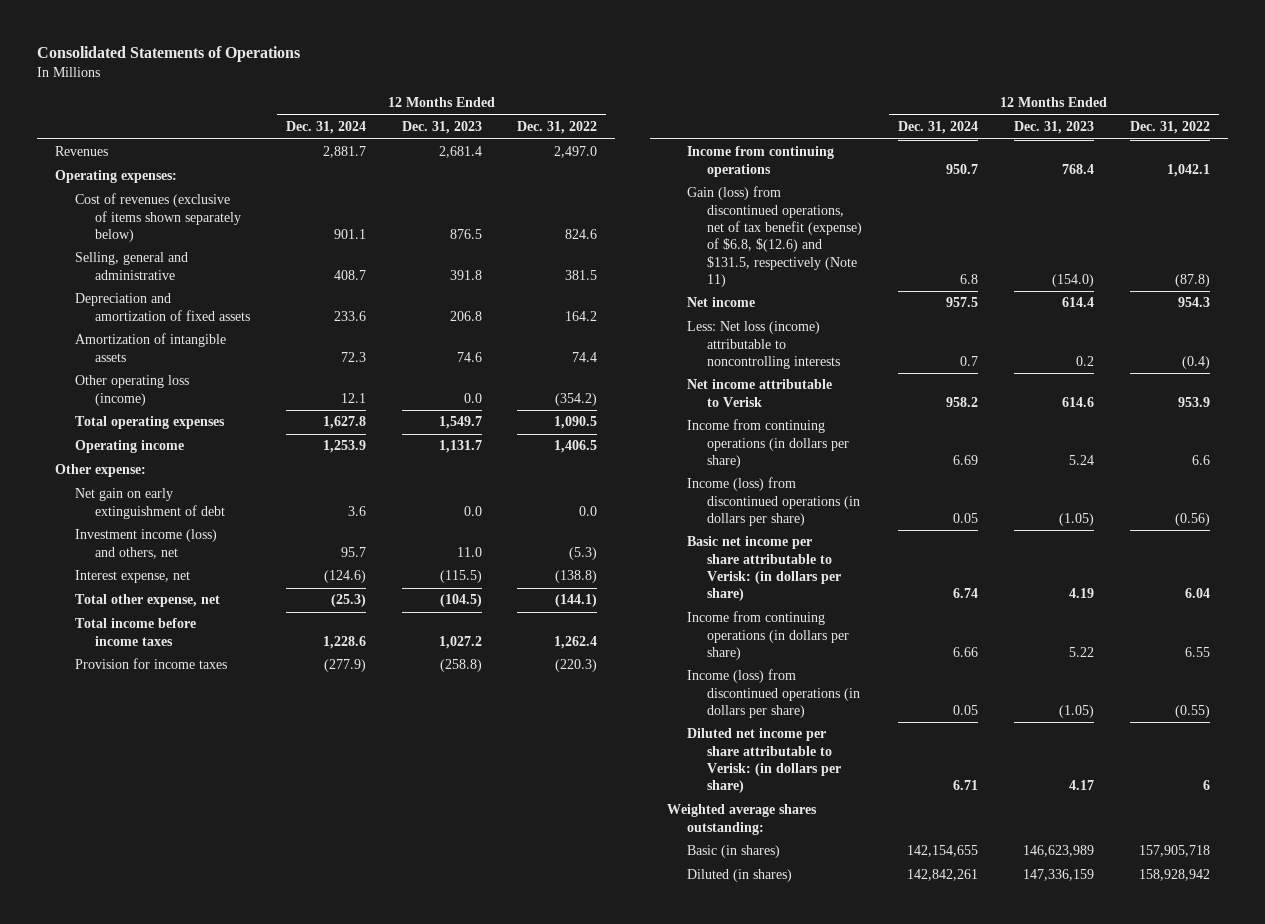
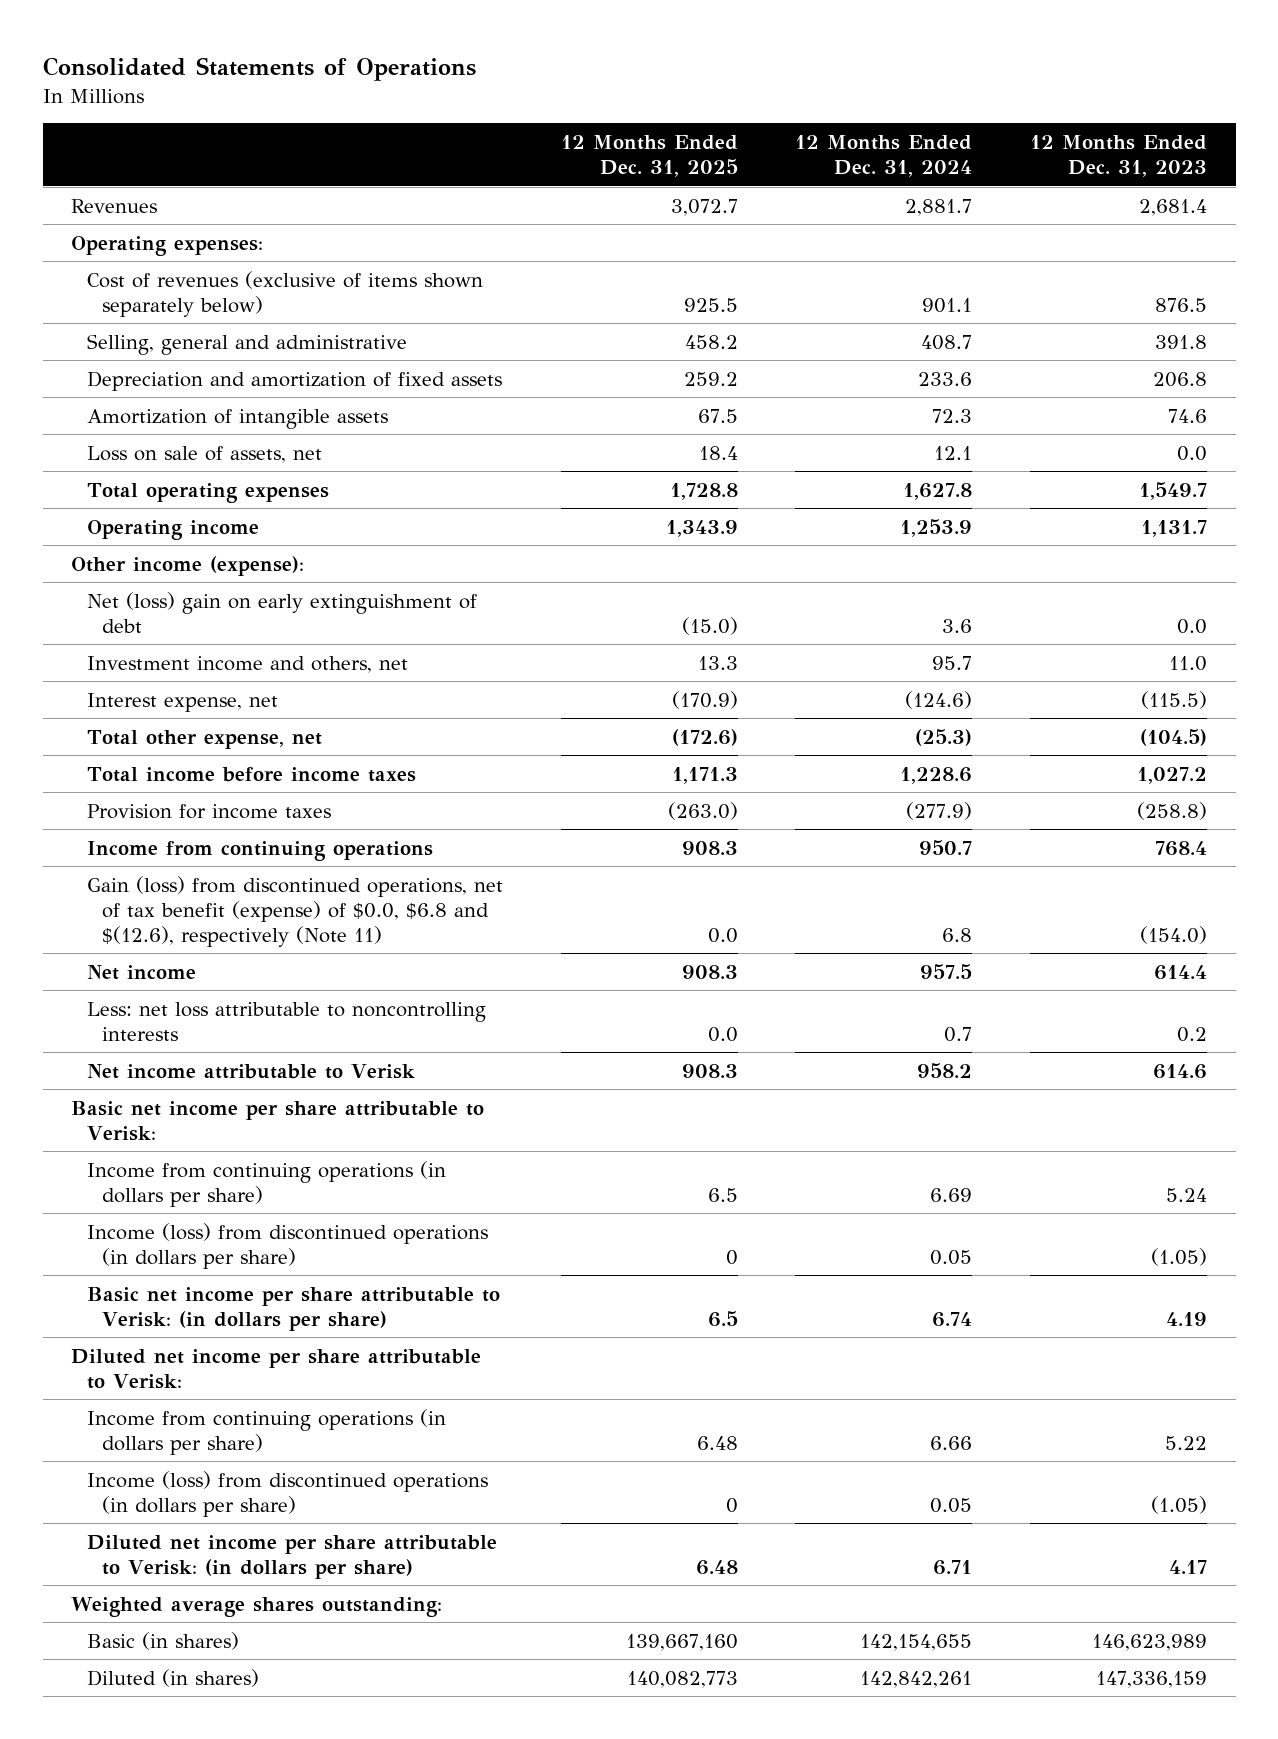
- | 12 Months Ended Dec. 31, 2024 | 12 Months Ended Dec. 31, 2023 | 12 Months Ended Dec. 31, 2022
+ | 12 Months Ended Dec. 31, 2025 | 12 Months Ended Dec. 31, 2024 | 12 Months Ended Dec. 31, 2023
- Other operating loss (income) | 12.1 | 0.0 | (354.2)
+ Loss on sale of assets, net | 18.4 | 12.1 | 0.0
- Other expense:
- Net gain on early extinguishment of debt | 3.6 | 0.0 | 0.0
- Investment income (loss) and others, net | 95.7 | 11.0 | (5.3)
+ Other income (expense):
+ Net (loss) gain on early extinguishment of debt | (15.0) | 3.6 | 0.0
+ Investment income and others, net | 13.3 | 95.7 | 11.0
- Gain (loss) from discontinued operations, net of tax benefit (expense) of $6.8, $(12.6) and $131.5, respectively (Note 11) | 6.8 | (154.0) | (87.8)
+ Gain (loss) from discontinued operations, net of tax benefit (expense) of $0.0, $6.8 and $(12.6), respectively (Note 11) | 0.0 | 6.8 | (154.0)
- Less: Net loss (income) attributable to noncontrolling interests | 0.7 | 0.2 | (0.4)
+ Less: net loss attributable to noncontrolling interests | 0.0 | 0.7 | 0.2
+ Basic net income per share attributable to Verisk:
+ Diluted net income per share attributable to Verisk:

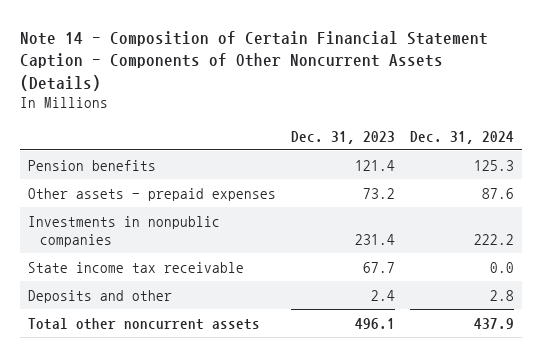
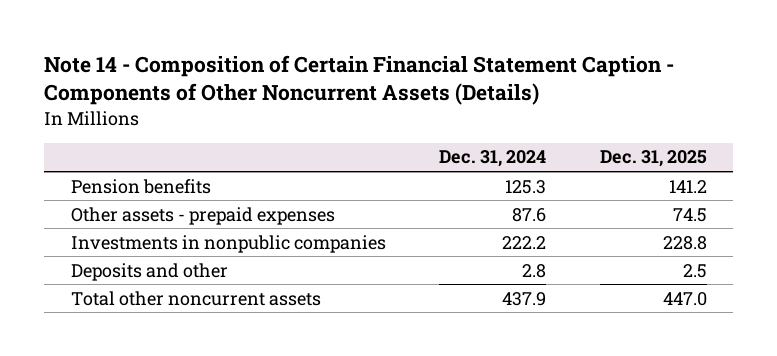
- | Dec. 31, 2023 | Dec. 31, 2024
+ | Dec. 31, 2024 | Dec. 31, 2025
- State income tax receivable | 67.7 | 0.0

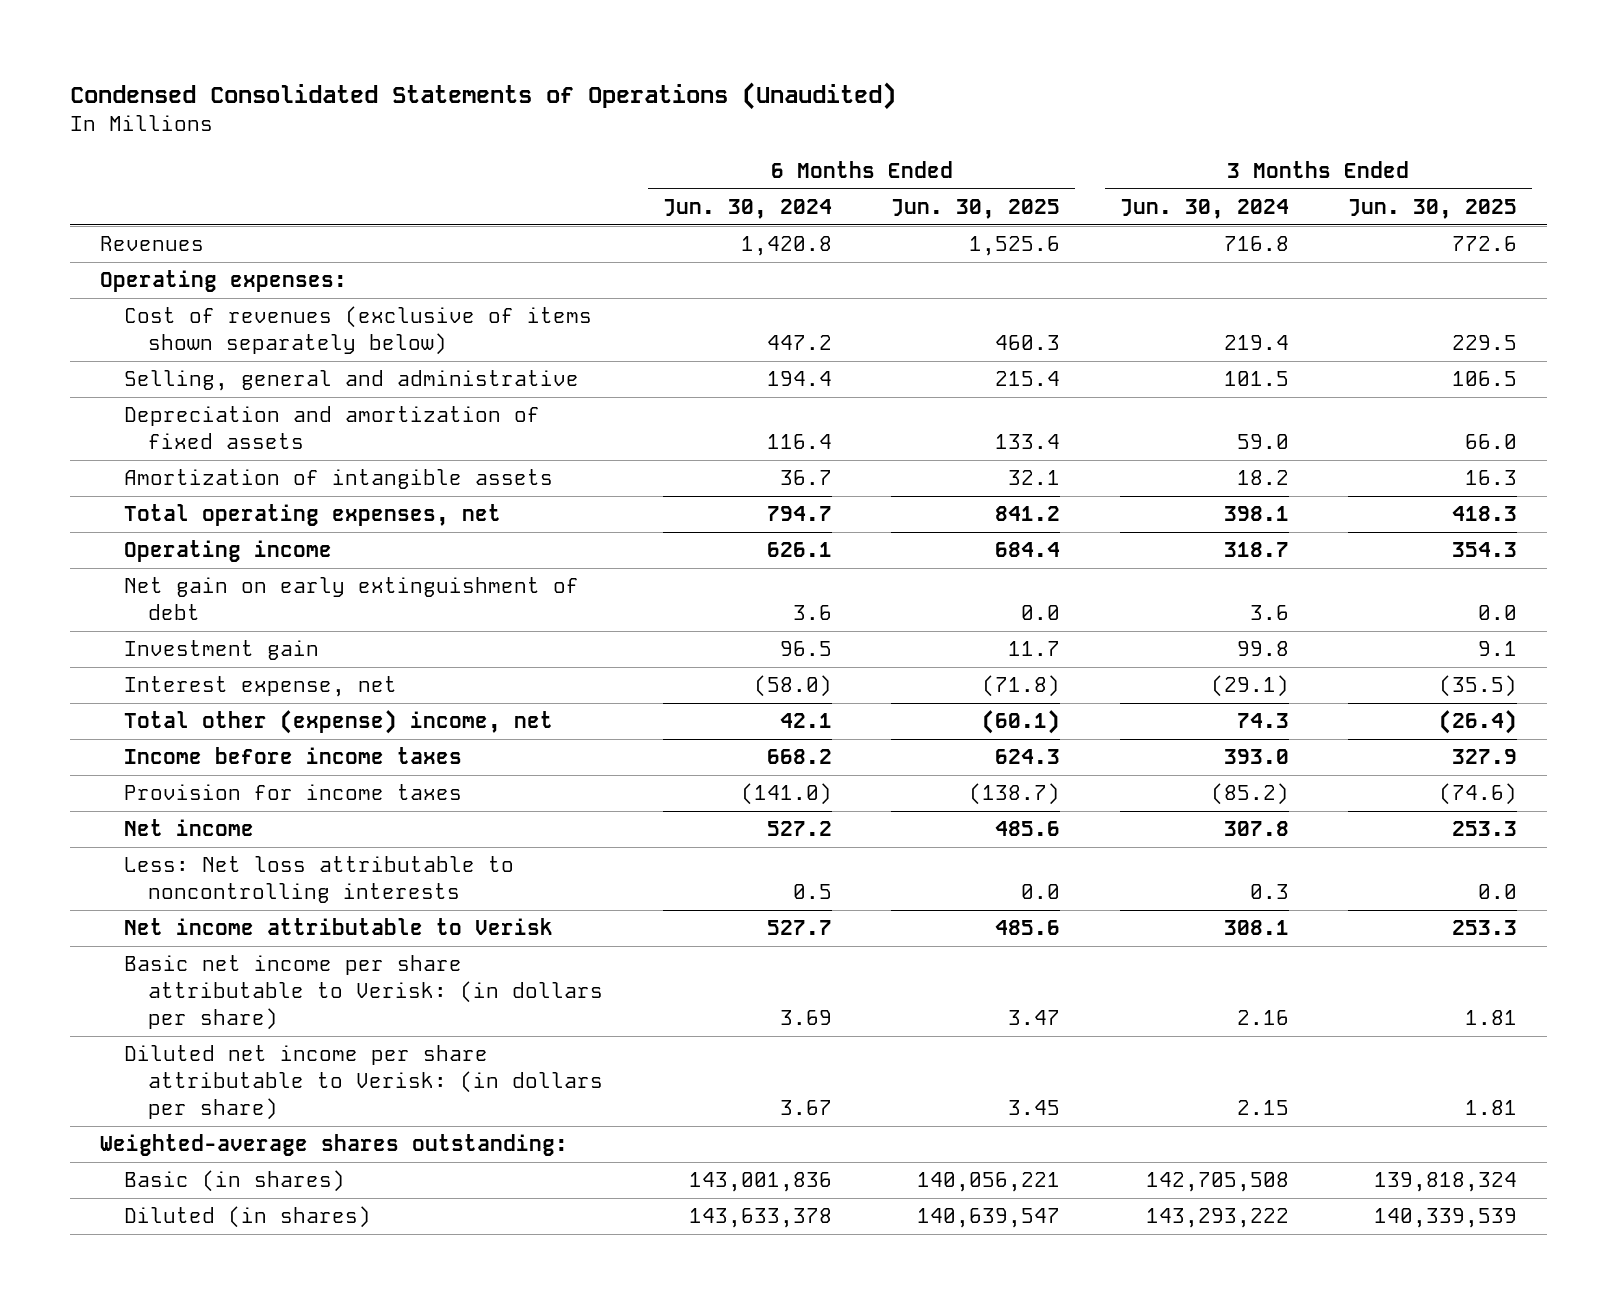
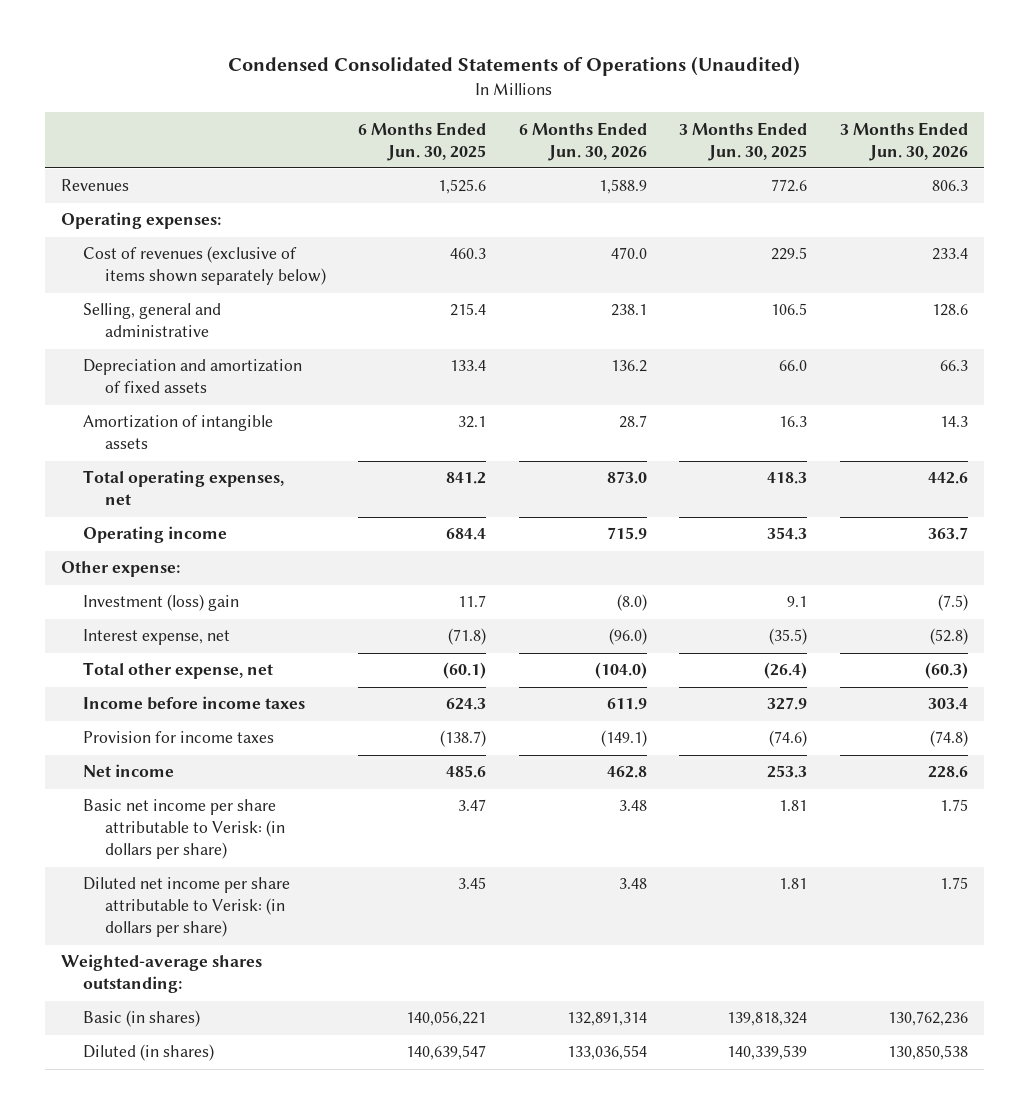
- | 6 Months Ended Jun. 30, 2024 | 6 Months Ended Jun. 30, 2025 | 3 Months Ended Jun. 30, 2024 | 3 Months Ended Jun. 30, 2025
+ | 6 Months Ended Jun. 30, 2025 | 6 Months Ended Jun. 30, 2026 | 3 Months Ended Jun. 30, 2025 | 3 Months Ended Jun. 30, 2026
- Net gain on early extinguishment of debt | 3.6 | 0.0 | 3.6 | 0.0
- Investment gain | 96.5 | 11.7 | 99.8 | 9.1
+ Other expense:
+ Investment (loss) gain | 11.7 | (8.0) | 9.1 | (7.5)
- Total other (expense) income, net | 42.1 | (60.1) | 74.3 | (26.4)
+ Total other expense, net | (60.1) | (104.0) | (26.4) | (60.3)
- Less: Net loss attributable to noncontrolling interests | 0.5 | 0.0 | 0.3 | 0.0
- Net income attributable to Verisk | 527.7 | 485.6 | 308.1 | 253.3

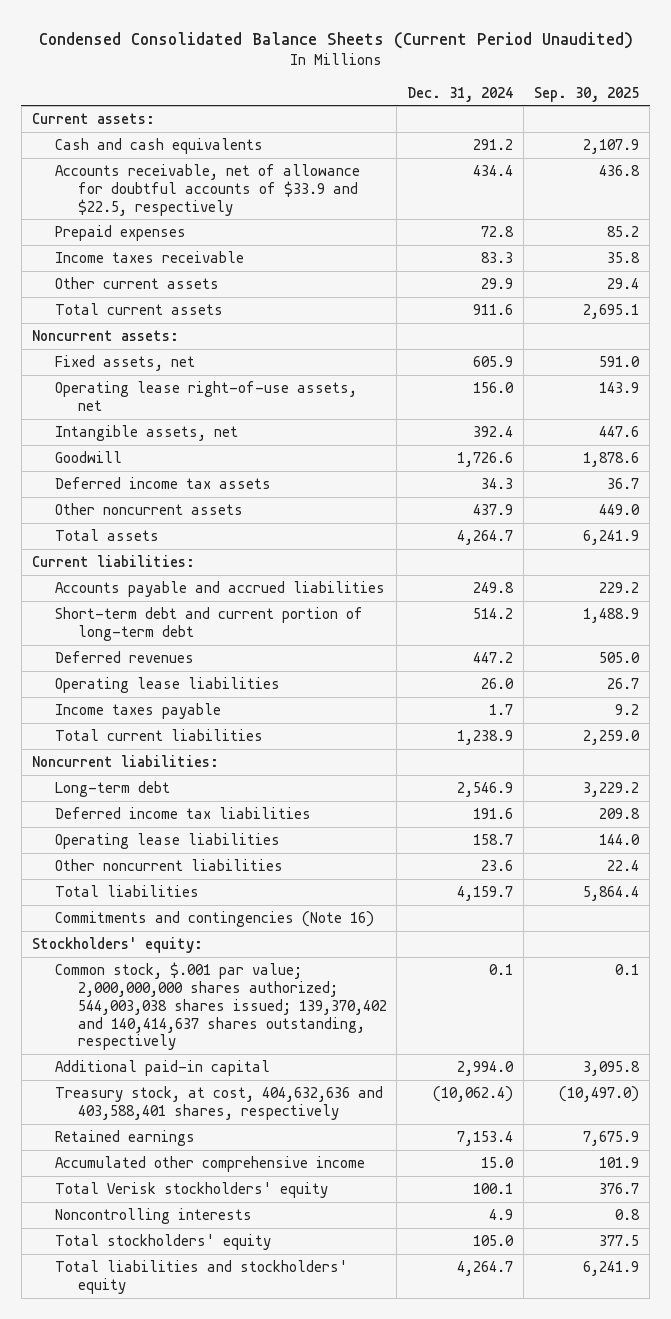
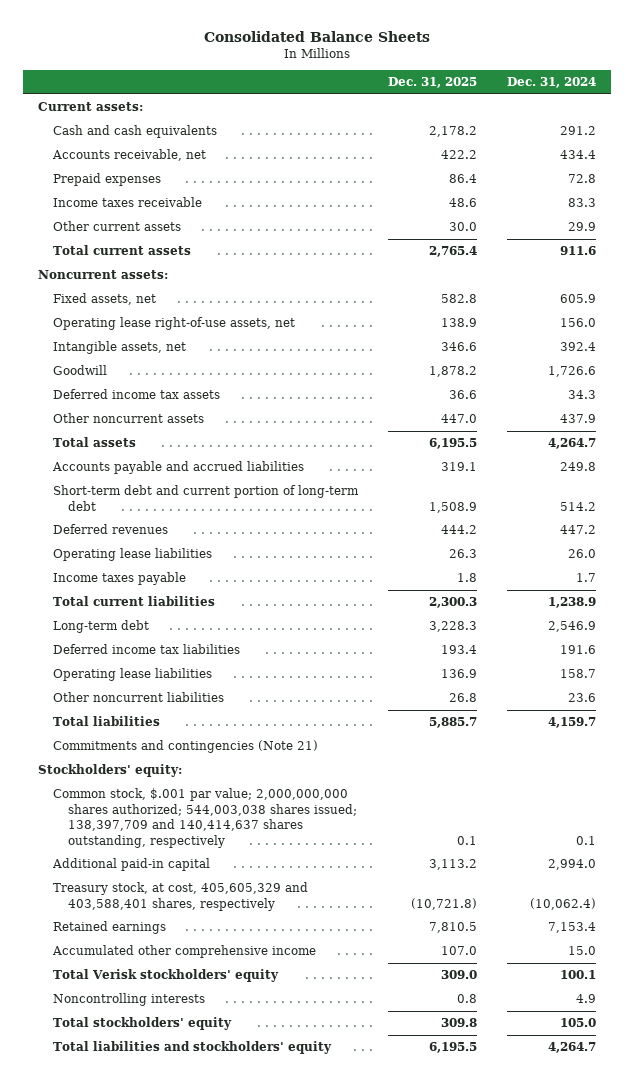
- Condensed Consolidated Balance Sheets (Current Period Unaudited)
+ Consolidated Balance Sheets
- | Dec. 31, 2024 | Sep. 30, 2025
+ | Dec. 31, 2025 | Dec. 31, 2024
- Accounts receivable, net of allowance for doubtful accounts of $33.9 and $22.5, respectively | 434.4 | 436.8
+ Accounts receivable, net | 422.2 | 434.4
- Current liabilities:
- Noncurrent liabilities:
- Commitments and contingencies (Note 16)
+ Commitments and contingencies (Note 21)
- Common stock, $.001 par value; 2,000,000,000 shares authorized; 544,003,038 shares issued; 139,370,402 and 140,414,637 shares outstanding, respectively | 0.1 | 0.1
+ Common stock, $.001 par value; 2,000,000,000 shares authorized; 544,003,038 shares issued; 138,397,709 and 140,414,637 shares outstanding, respectively | 0.1 | 0.1
- Treasury stock, at cost, 404,632,636 and 403,588,401 shares, respectively | (10,062.4) | (10,497.0)
+ Treasury stock, at cost, 405,605,329 and 403,588,401 shares, respectively | (10,721.8) | (10,062.4)

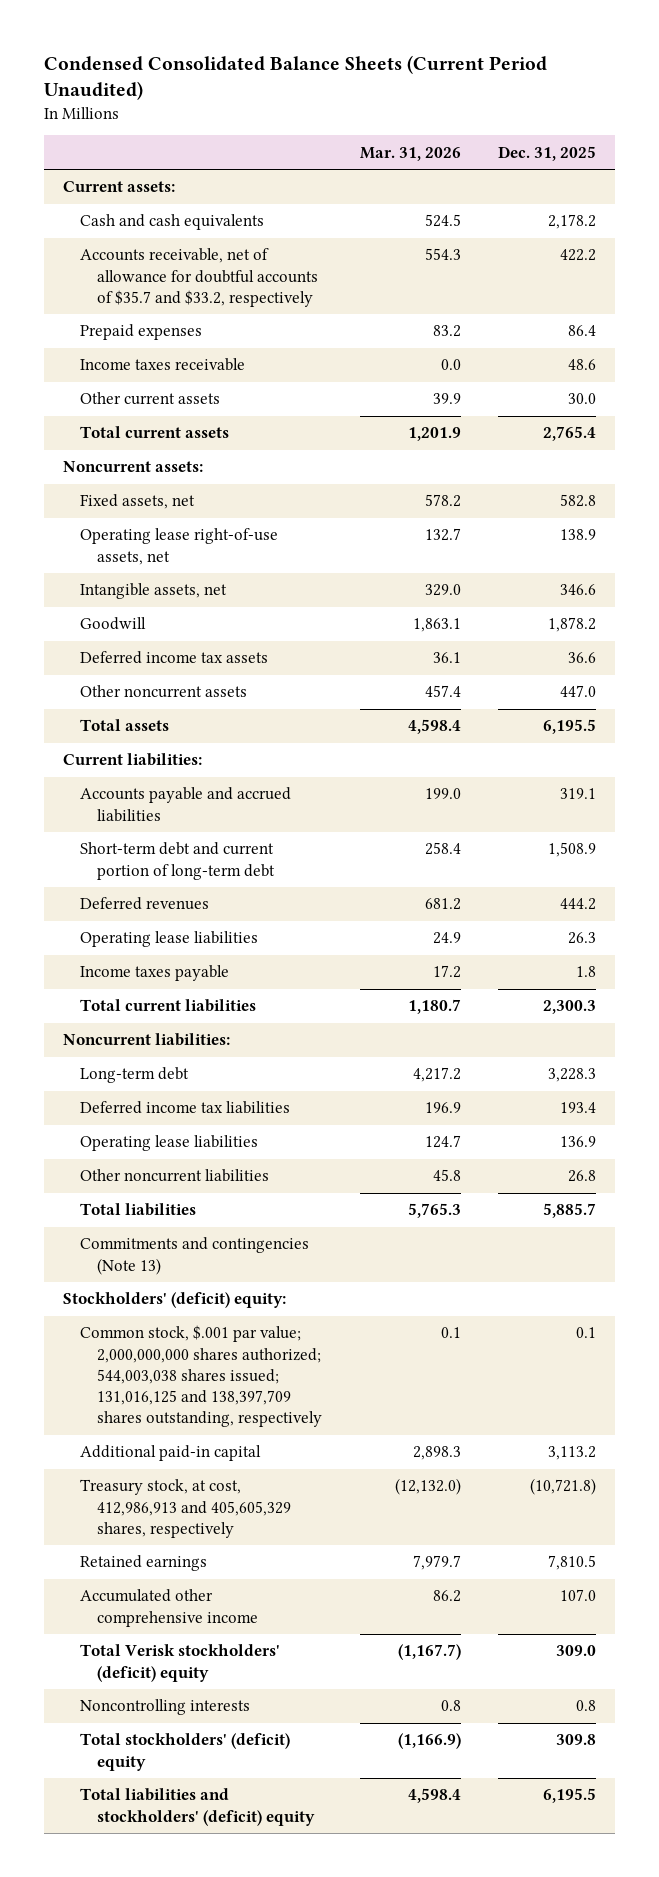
- Consolidated Balance Sheets
+ Condensed Consolidated Balance Sheets (Current Period Unaudited)
- | Dec. 31, 2025 | Dec. 31, 2024
+ | Mar. 31, 2026 | Dec. 31, 2025
- Accounts receivable, net | 422.2 | 434.4
+ Accounts receivable, net of allowance for doubtful accounts of $35.7 and $33.2, respectively | 554.3 | 422.2
+ Current liabilities:
+ Noncurrent liabilities:
- Commitments and contingencies (Note 21)
- Stockholders' equity:
- Common stock, $.001 par value; 2,000,000,000 shares authorized; 544,003,038 shares issued; 138,397,709 and 140,414,637 shares outstanding, respectively | 0.1 | 0.1
+ Commitments and contingencies (Note 13)
+ Stockholders' (deficit) equity:
+ Common stock, $.001 par value; 2,000,000,000 shares authorized; 544,003,038 shares issued; 131,016,125 and 138,397,709 shares outstanding, respectively | 0.1 | 0.1
- Treasury stock, at cost, 405,605,329 and 403,588,401 shares, respectively | (10,721.8) | (10,062.4)
+ Treasury stock, at cost, 412,986,913 and 405,605,329 shares, respectively | (12,132.0) | (10,721.8)
- Total Verisk stockholders' equity | 309.0 | 100.1
+ Total Verisk stockholders' (deficit) equity | (1,167.7) | 309.0
- Total stockholders' equity | 309.8 | 105.0
- Total liabilities and stockholders' equity | 6,195.5 | 4,264.7
+ Total stockholders' (deficit) equity | (1,166.9) | 309.8
+ Total liabilities and stockholders' (deficit) equity | 4,598.4 | 6,195.5

